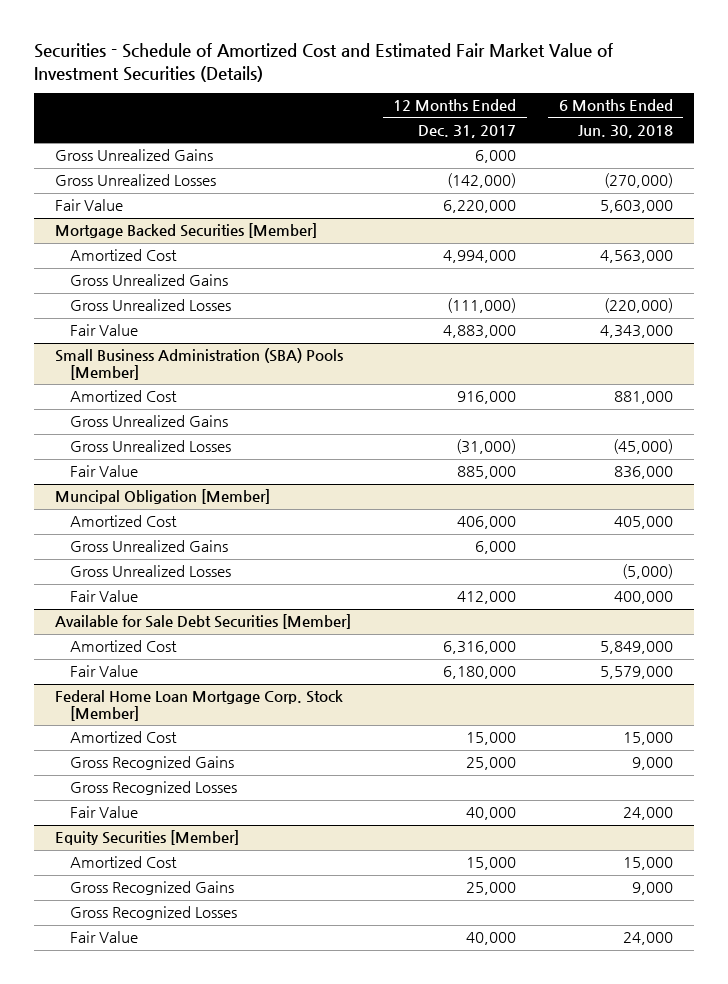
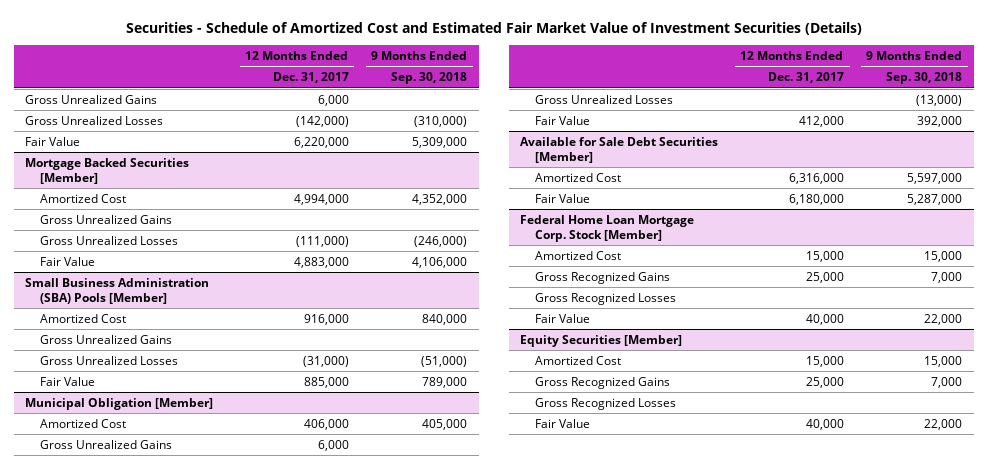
- | 12 Months Ended Dec. 31, 2017 | 6 Months Ended Jun. 30, 2018
+ | 12 Months Ended Dec. 31, 2017 | 9 Months Ended Sep. 30, 2018
- Muncipal Obligation [Member]
+ Municipal Obligation [Member]

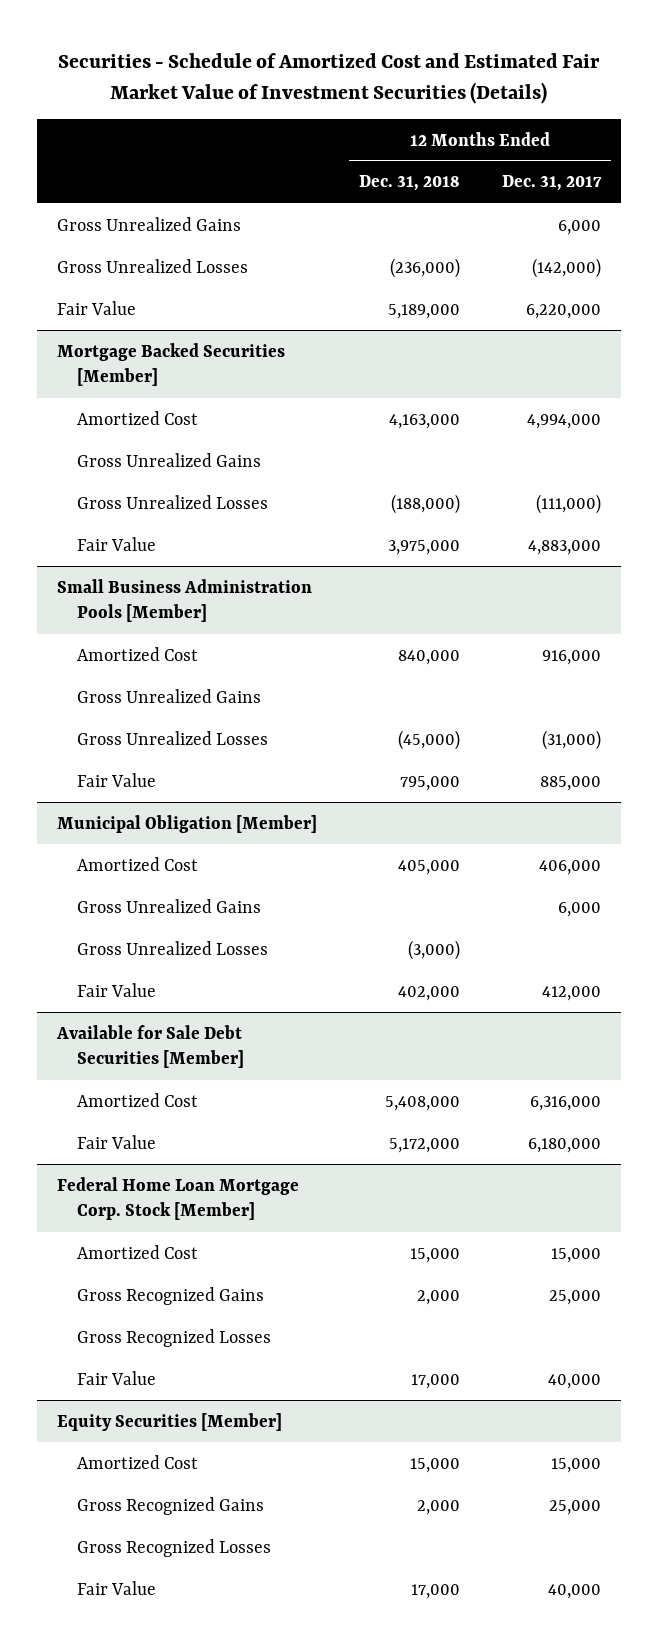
- | 12 Months Ended Dec. 31, 2017 | 9 Months Ended Sep. 30, 2018
+ | 12 Months Ended Dec. 31, 2018 | 12 Months Ended Dec. 31, 2017
- Small Business Administration (SBA) Pools [Member]
+ Small Business Administration Pools [Member]

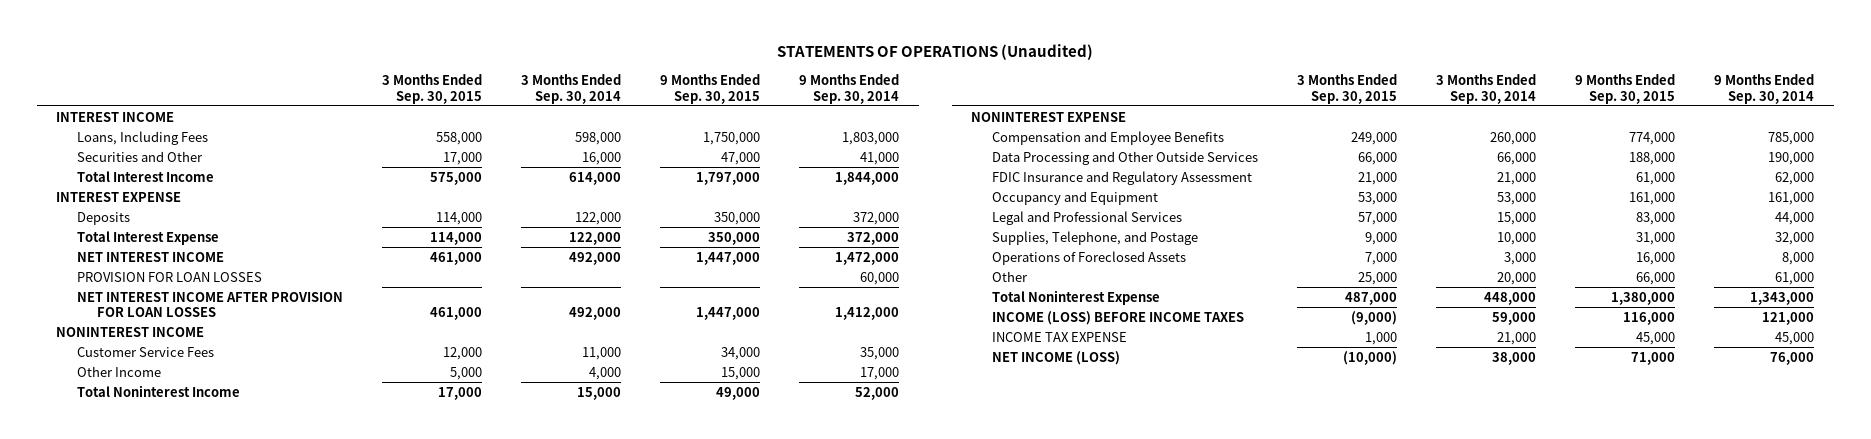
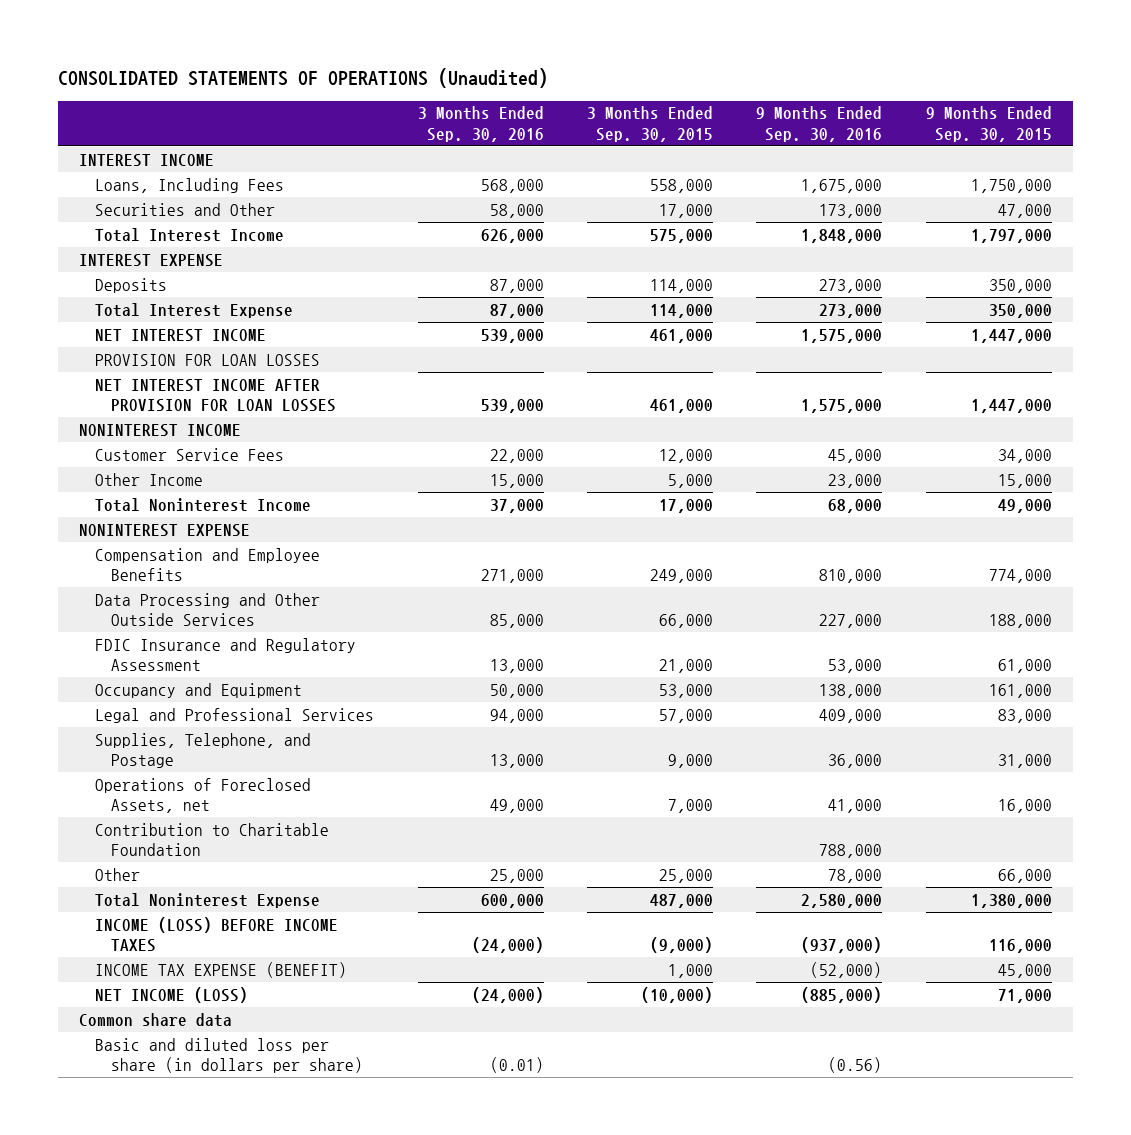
- STATEMENTS OF OPERATIONS (Unaudited)
+ CONSOLIDATED STATEMENTS OF OPERATIONS (Unaudited)
- | 3 Months Ended Sep. 30, 2015 | 3 Months Ended Sep. 30, 2014 | 9 Months Ended Sep. 30, 2015 | 9 Months Ended Sep. 30, 2014
+ | 3 Months Ended Sep. 30, 2016 | 3 Months Ended Sep. 30, 2015 | 9 Months Ended Sep. 30, 2016 | 9 Months Ended Sep. 30, 2015
- Operations of Foreclosed Assets | 7,000 | 3,000 | 16,000 | 8,000
+ Operations of Foreclosed Assets, net | 49,000 | 7,000 | 41,000 | 16,000
+ Contribution to Charitable Foundation | | | 788,000 |
- INCOME TAX EXPENSE | 1,000 | 21,000 | 45,000 | 45,000
+ INCOME TAX EXPENSE (BENEFIT) | | 1,000 | (52,000) | 45,000
+ Common share data
+ Basic and diluted loss per share (in dollars per share) | (0.01) | | (0.56) |

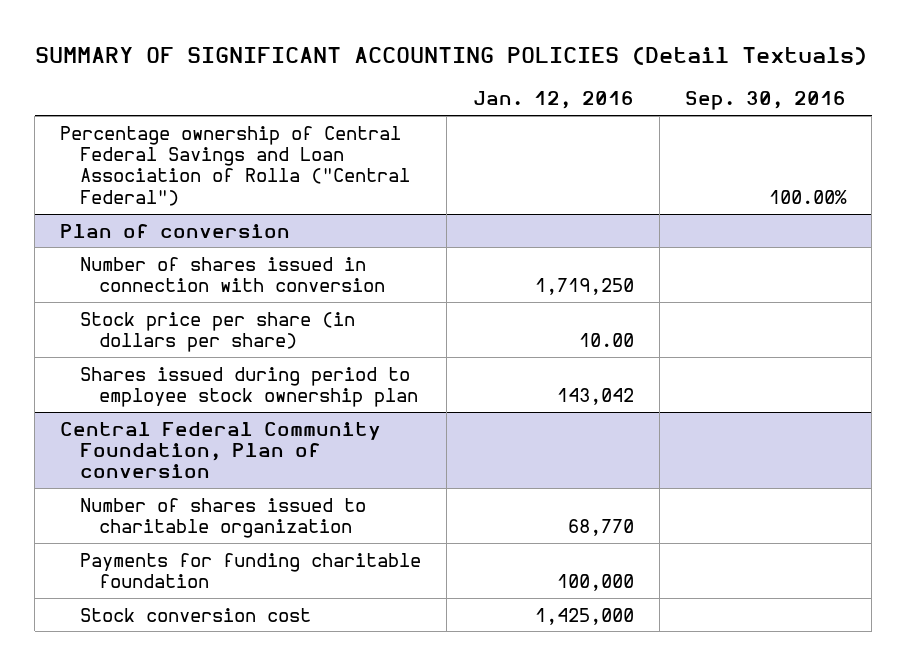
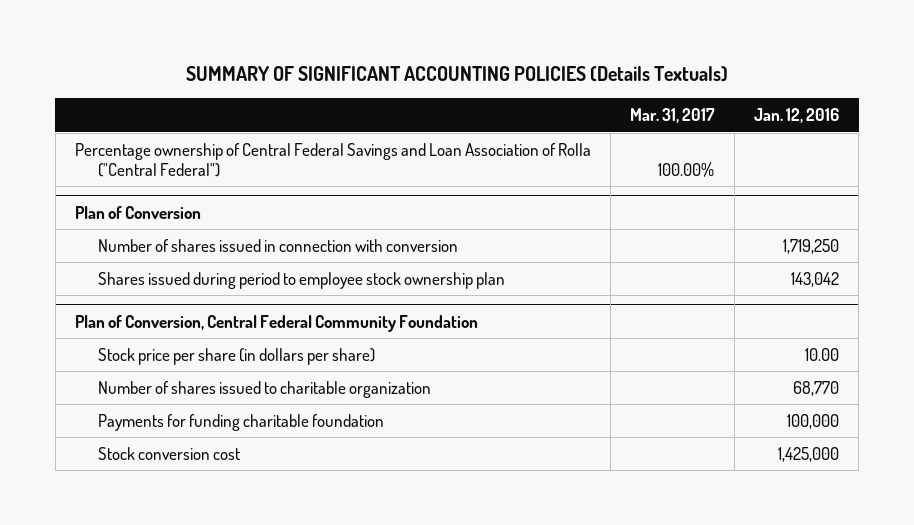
- SUMMARY OF SIGNIFICANT ACCOUNTING POLICIES (Detail Textuals)
+ SUMMARY OF SIGNIFICANT ACCOUNTING POLICIES (Details Textuals)
- | Jan. 12, 2016 | Sep. 30, 2016
+ | Mar. 31, 2017 | Jan. 12, 2016
- Plan of conversion
+ Plan of Conversion
- Stock price per share (in dollars per share) | 10.00 |
- Central Federal Community Foundation, Plan of conversion
+ Plan of Conversion, Central Federal Community Foundation
+ Stock price per share (in dollars per share) | | 10.00

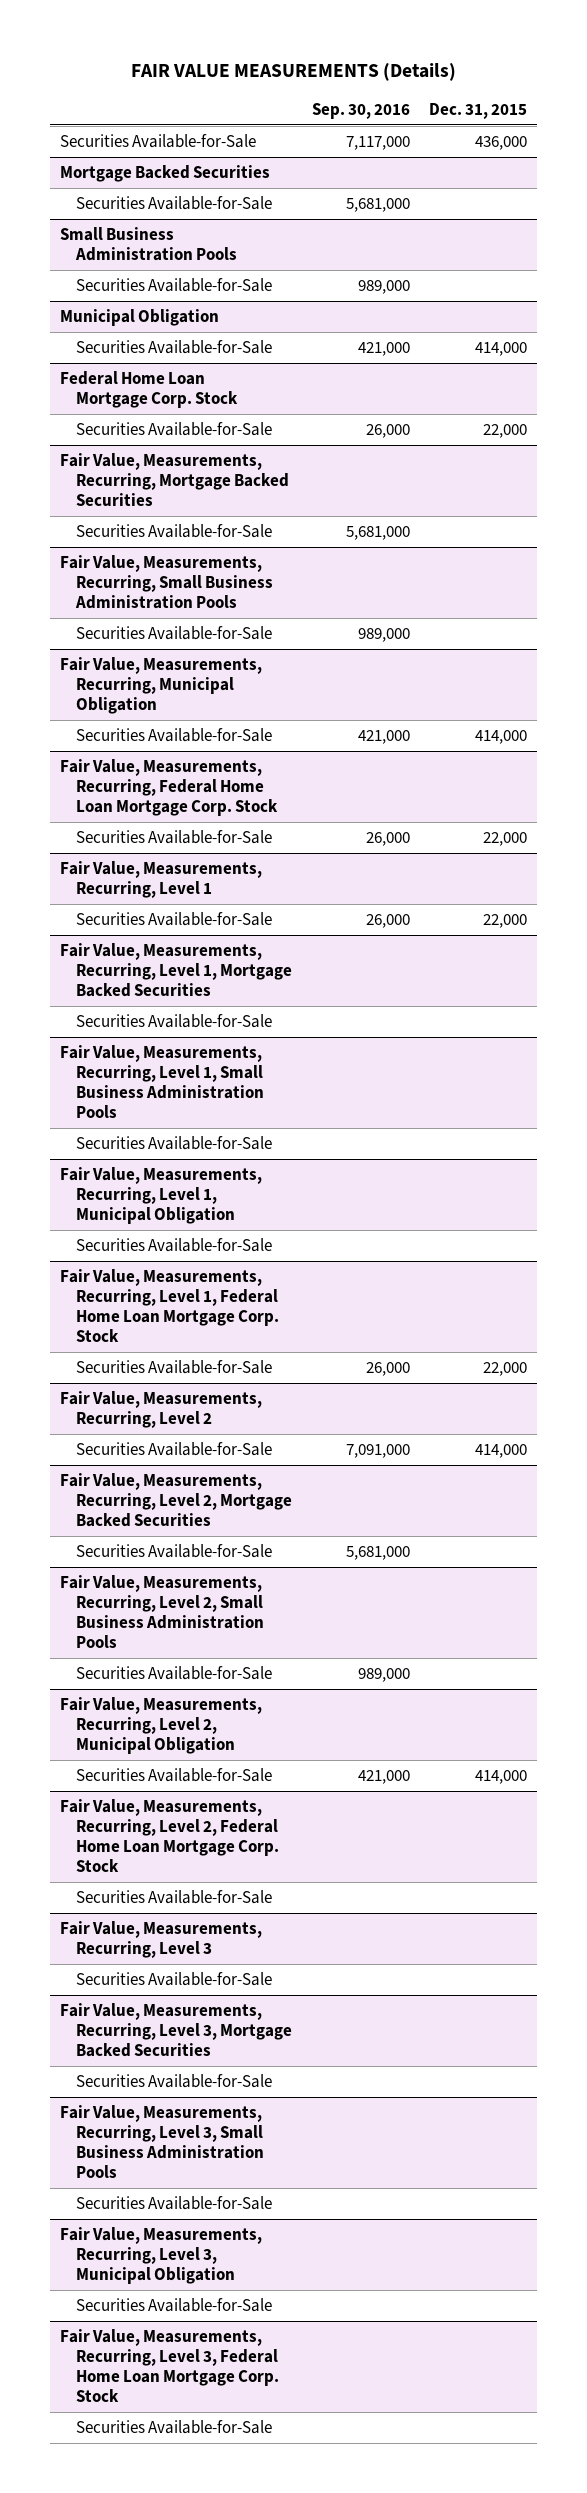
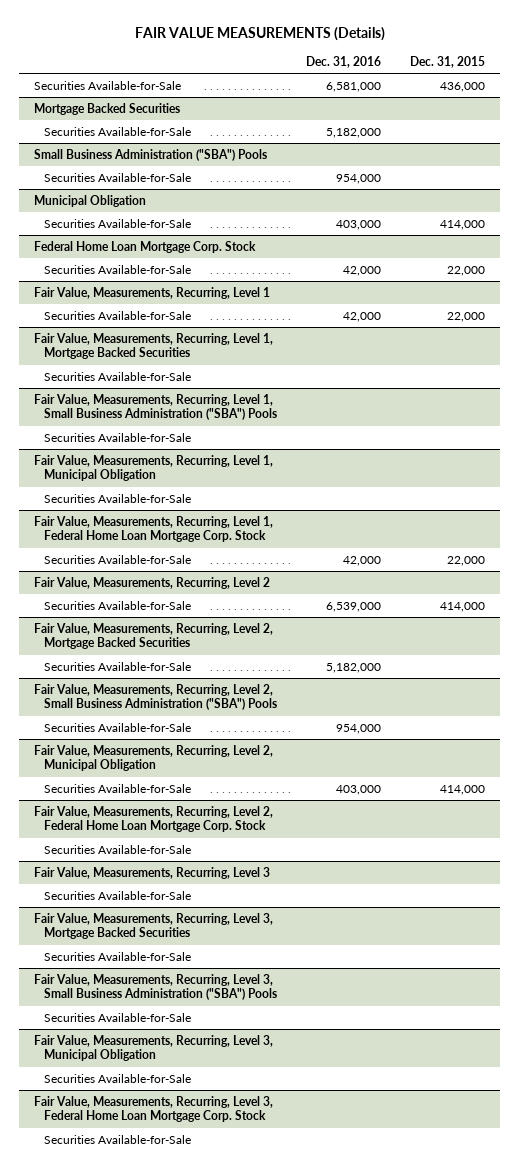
- | Sep. 30, 2016 | Dec. 31, 2015
+ | Dec. 31, 2016 | Dec. 31, 2015
- Small Business Administration Pools
+ Small Business Administration ("SBA") Pools
- Fair Value, Measurements, Recurring, Mortgage Backed Securities
- Securities Available-for-Sale | 5,681,000 |
- Fair Value, Measurements, Recurring, Small Business Administration Pools
- Securities Available-for-Sale | 989,000 |
- Fair Value, Measurements, Recurring, Municipal Obligation
- Securities Available-for-Sale | 421,000 | 414,000
- Fair Value, Measurements, Recurring, Federal Home Loan Mortgage Corp. Stock
- Securities Available-for-Sale | 26,000 | 22,000
- Fair Value, Measurements, Recurring, Level 1, Small Business Administration Pools
+ Fair Value, Measurements, Recurring, Level 1, Small Business Administration ("SBA") Pools
- Fair Value, Measurements, Recurring, Level 2, Small Business Administration Pools
+ Fair Value, Measurements, Recurring, Level 2, Small Business Administration ("SBA") Pools
- Fair Value, Measurements, Recurring, Level 3, Small Business Administration Pools
+ Fair Value, Measurements, Recurring, Level 3, Small Business Administration ("SBA") Pools

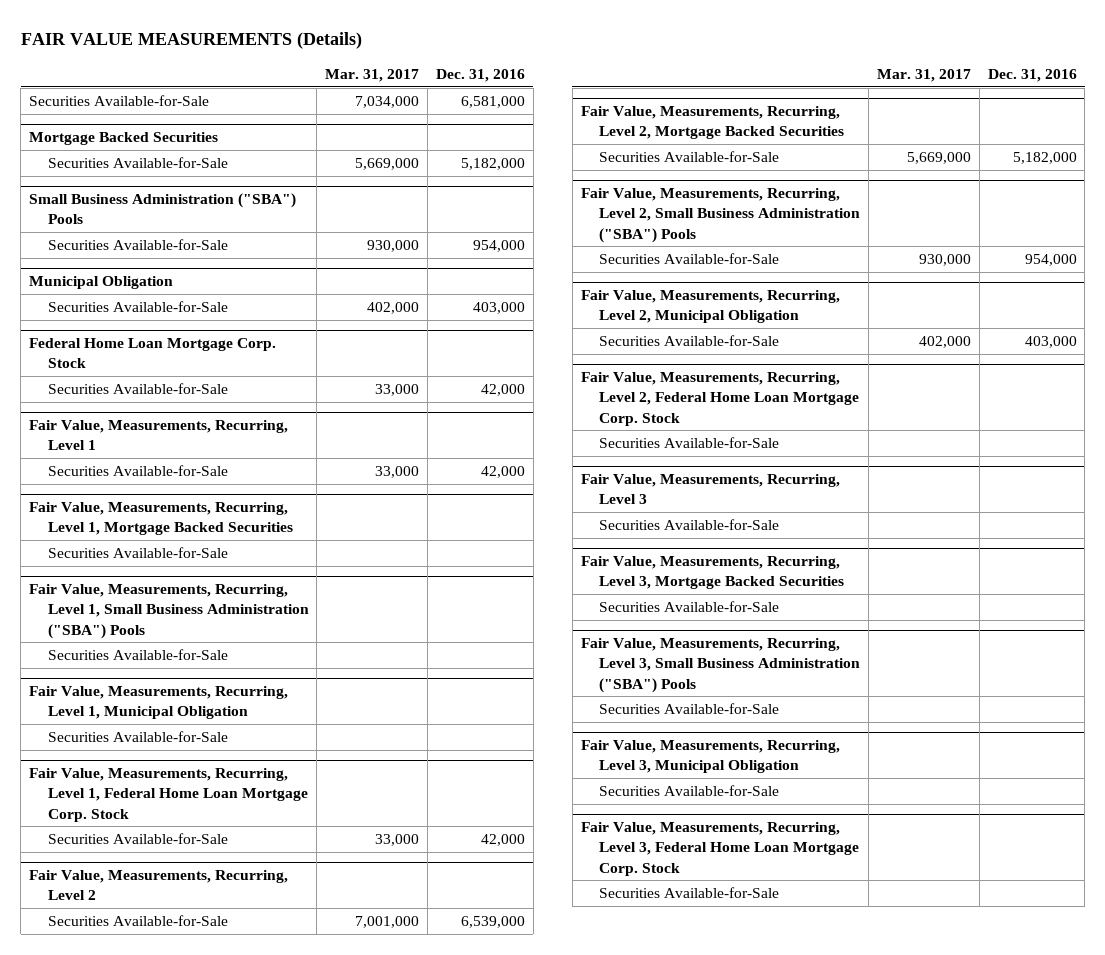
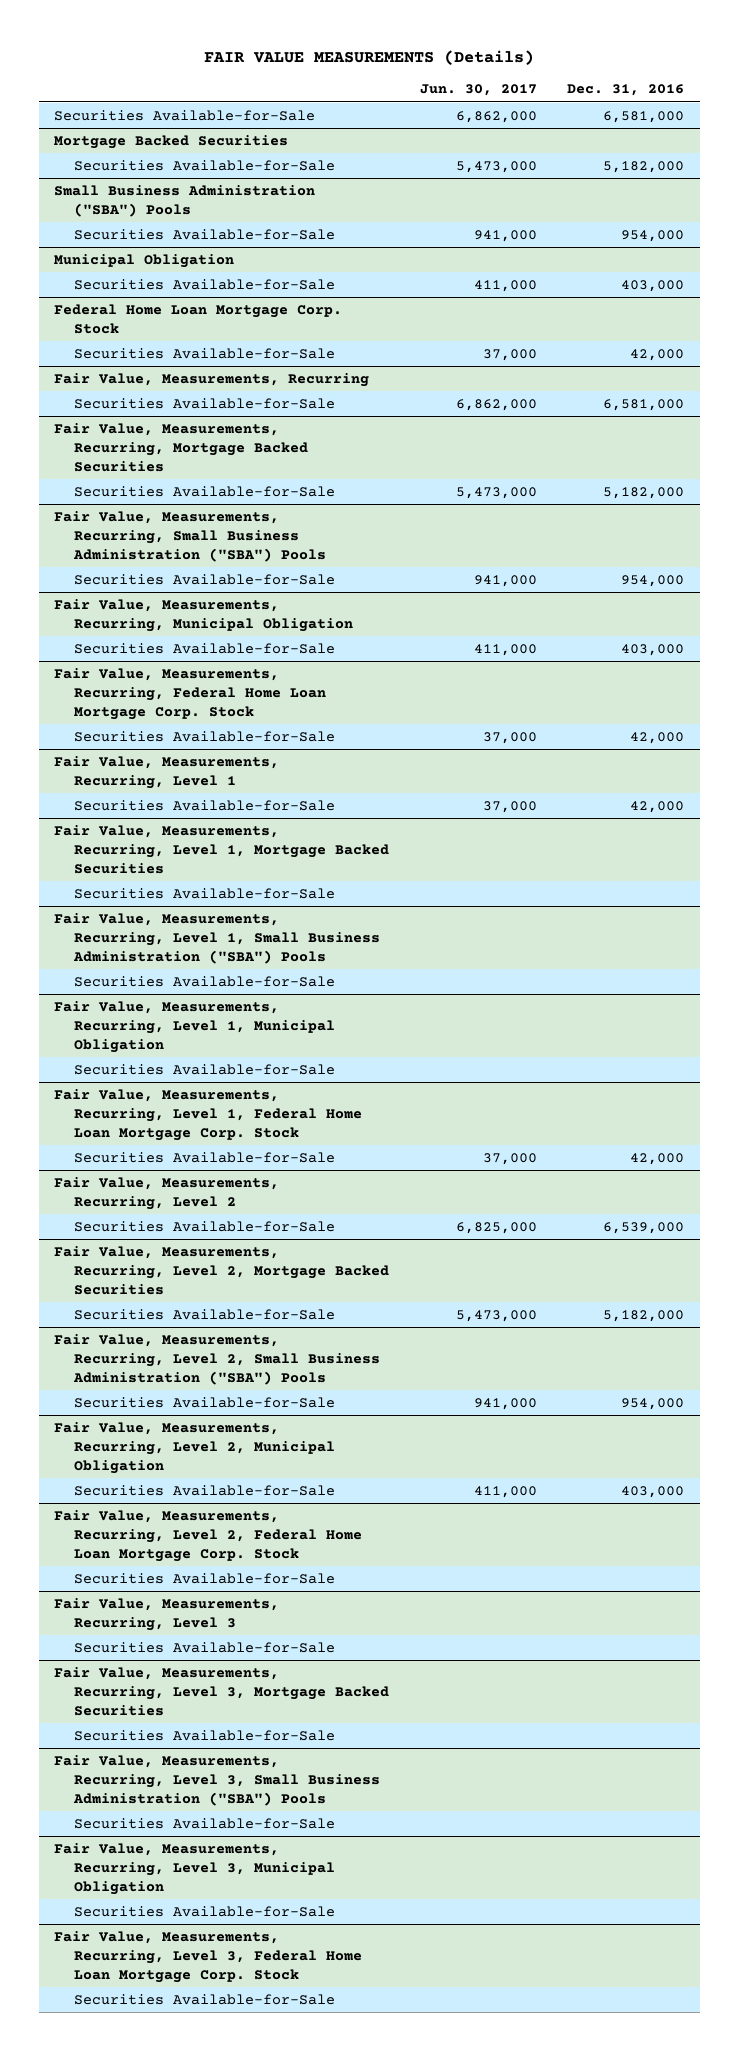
- | Mar. 31, 2017 | Dec. 31, 2016
+ | Jun. 30, 2017 | Dec. 31, 2016
+ Fair Value, Measurements, Recurring
+ Securities Available-for-Sale | 6,862,000 | 6,581,000
+ Fair Value, Measurements, Recurring, Mortgage Backed Securities
+ Securities Available-for-Sale | 5,473,000 | 5,182,000
+ Fair Value, Measurements, Recurring, Small Business Administration ("SBA") Pools
+ Securities Available-for-Sale | 941,000 | 954,000
+ Fair Value, Measurements, Recurring, Municipal Obligation
+ Securities Available-for-Sale | 411,000 | 403,000
+ Fair Value, Measurements, Recurring, Federal Home Loan Mortgage Corp. Stock
+ Securities Available-for-Sale | 37,000 | 42,000

